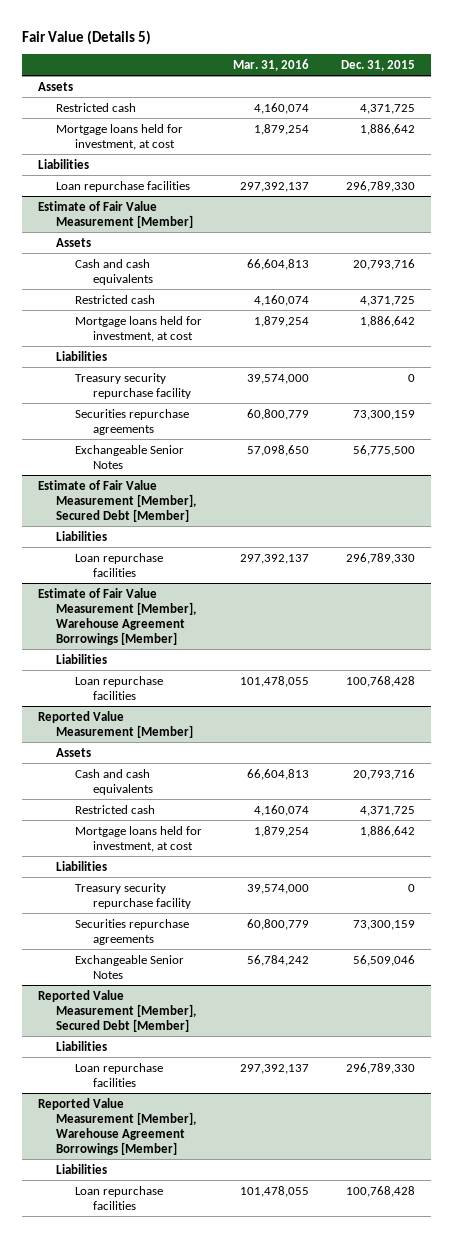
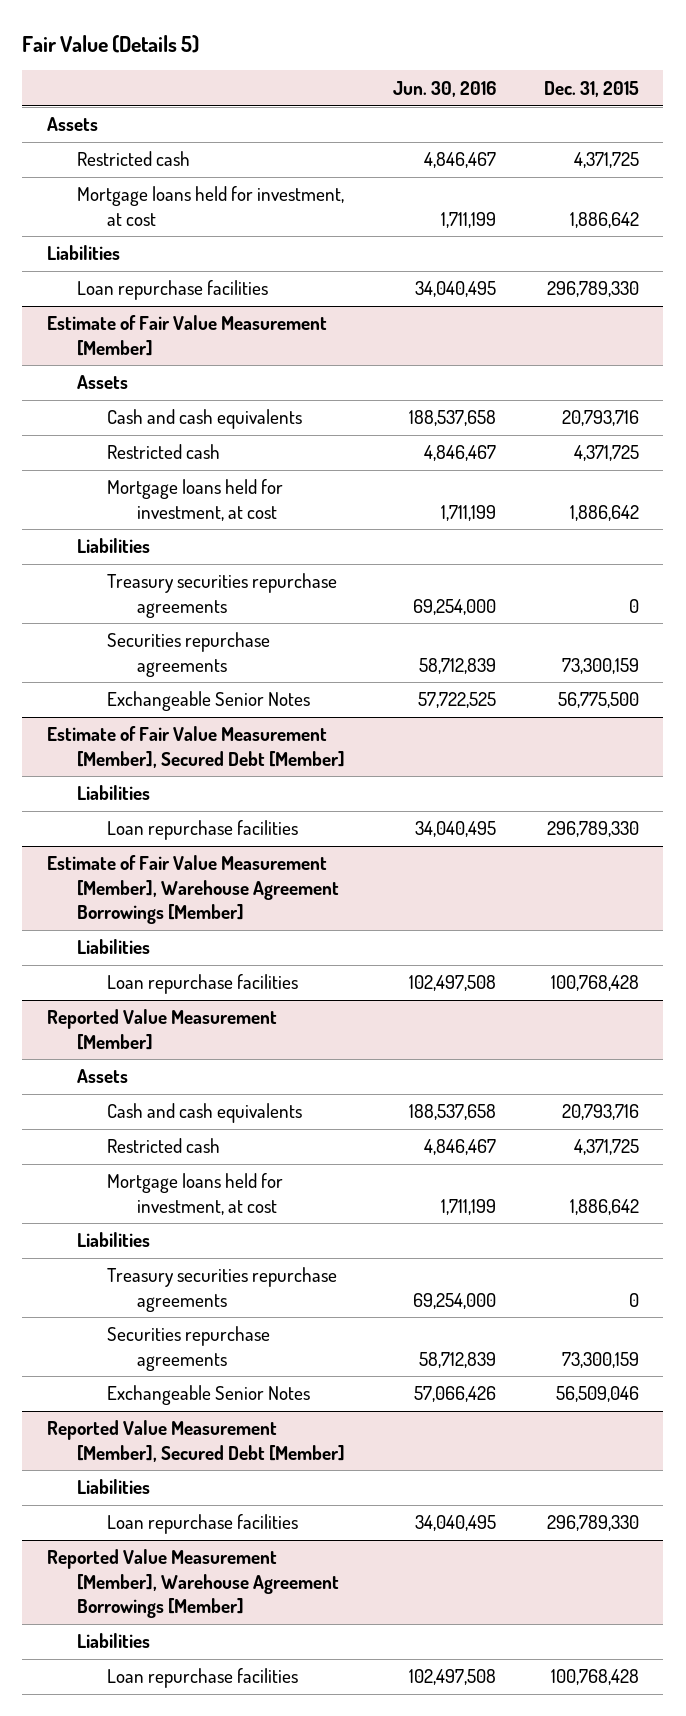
- | Mar. 31, 2016 | Dec. 31, 2015
+ | Jun. 30, 2016 | Dec. 31, 2015
@ Estimate of Fair Value Measurement [Member]
- Treasury security repurchase facility | 39,574,000 | 0
+ Treasury securities repurchase agreements | 69,254,000 | 0
@ Reported Value Measurement [Member]
- Treasury security repurchase facility | 39,574,000 | 0
+ Treasury securities repurchase agreements | 69,254,000 | 0

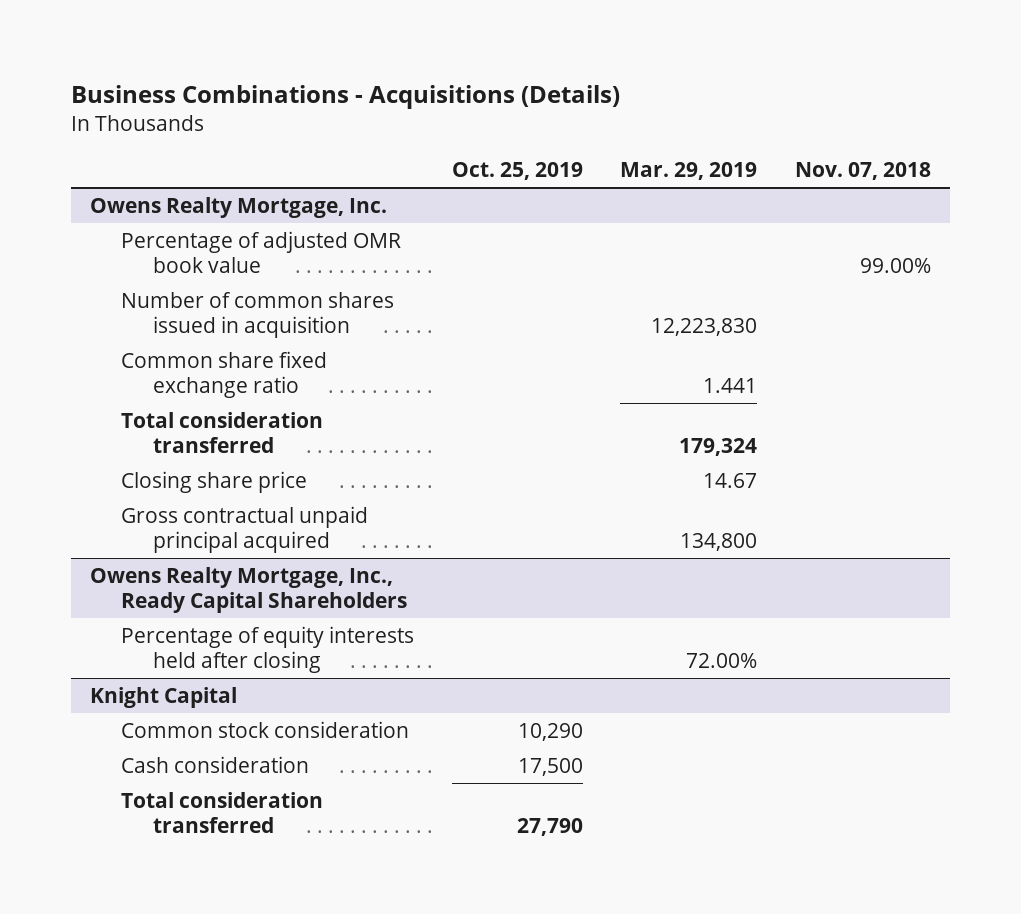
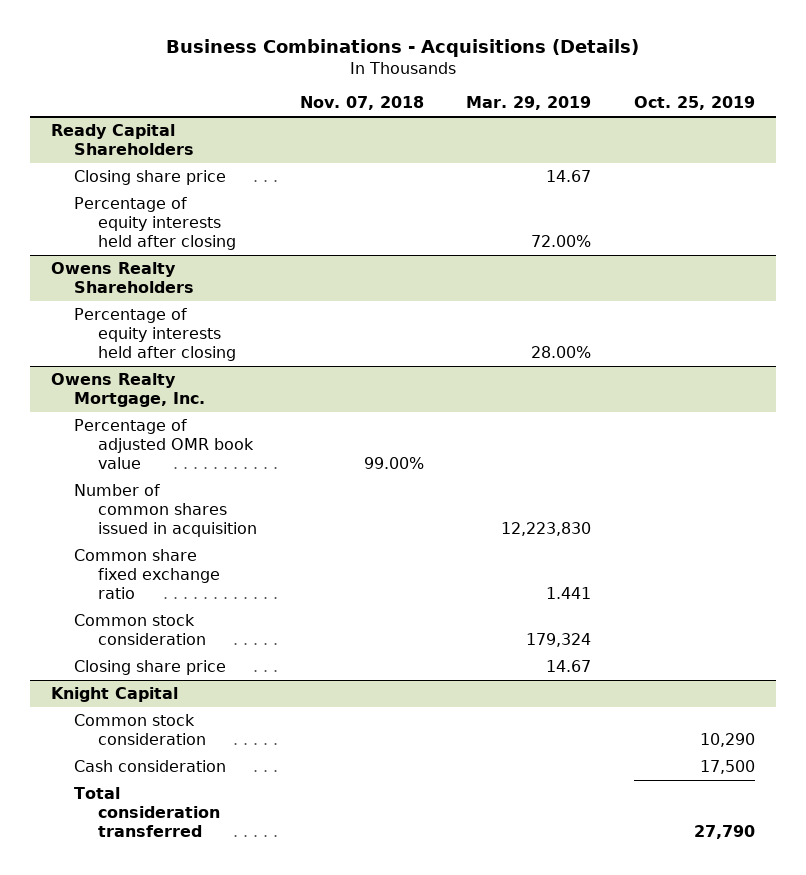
- | Oct. 25, 2019 | Mar. 29, 2019 | Nov. 07, 2018
+ | Nov. 07, 2018 | Mar. 29, 2019 | Oct. 25, 2019
+ Ready Capital Shareholders
+ Closing share price | | 14.67 |
+ Percentage of equity interests held after closing | | 72.00% |
+ Owens Realty Shareholders
+ Percentage of equity interests held after closing | | 28.00% |
@ Owens Realty Mortgage, Inc.
- Total consideration transferred | | 179,324 |
+ Common stock consideration | | 179,324 |
- Gross contractual unpaid principal acquired | | 134,800 |
- Owens Realty Mortgage, Inc., Ready Capital Shareholders
- Percentage of equity interests held after closing | | 72.00% |

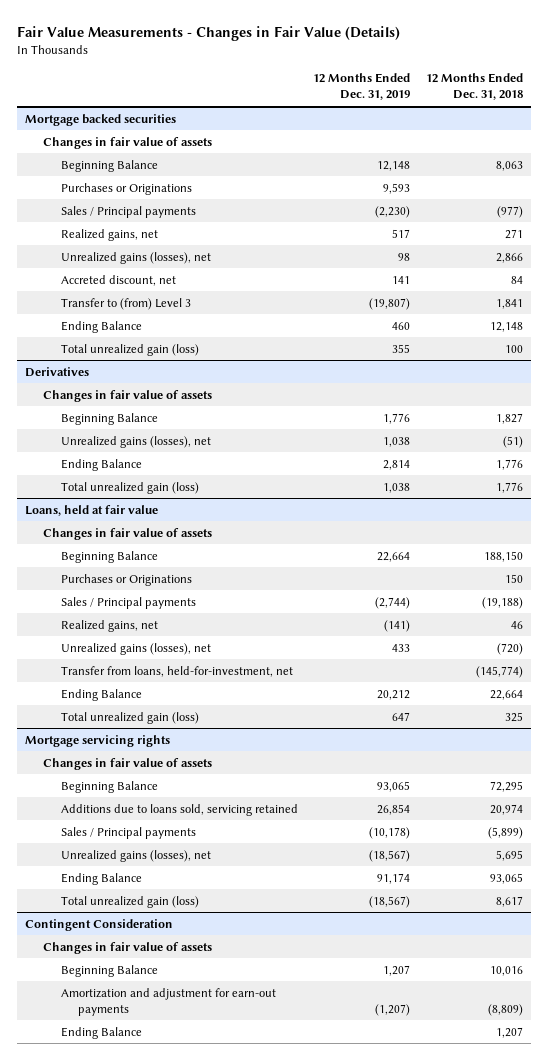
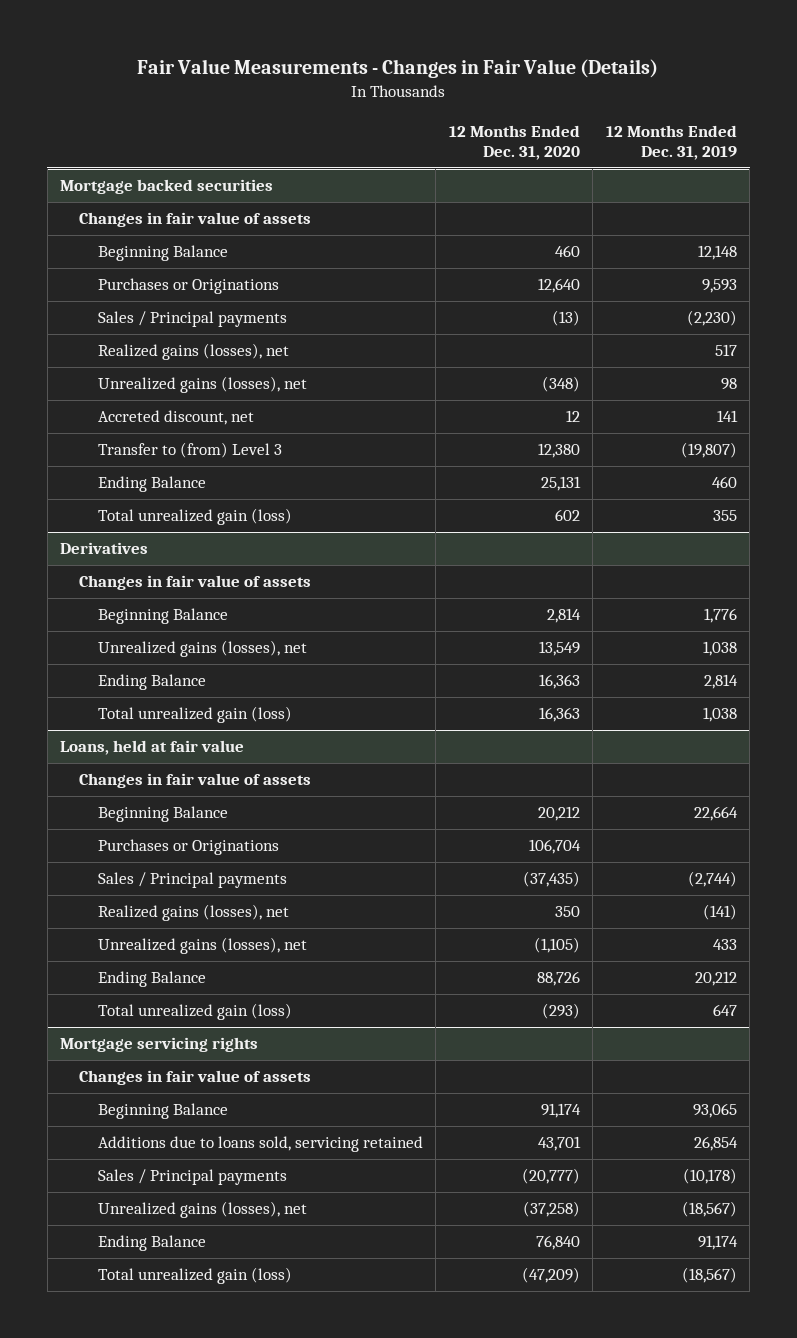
- | 12 Months Ended Dec. 31, 2019 | 12 Months Ended Dec. 31, 2018
+ | 12 Months Ended Dec. 31, 2020 | 12 Months Ended Dec. 31, 2019
@ Mortgage backed securities
- Realized gains, net | 517 | 271
+ Realized gains (losses), net | | 517
@ Loans, held at fair value
- Realized gains, net | (141) | 46
+ Realized gains (losses), net | 350 | (141)
- Transfer from loans, held-for-investment, net | | (145,774)
- Contingent Consideration
- Changes in fair value of assets
- Beginning Balance | 1,207 | 10,016
- Amortization and adjustment for earn-out payments | (1,207) | (8,809)
- Ending Balance | | 1,207

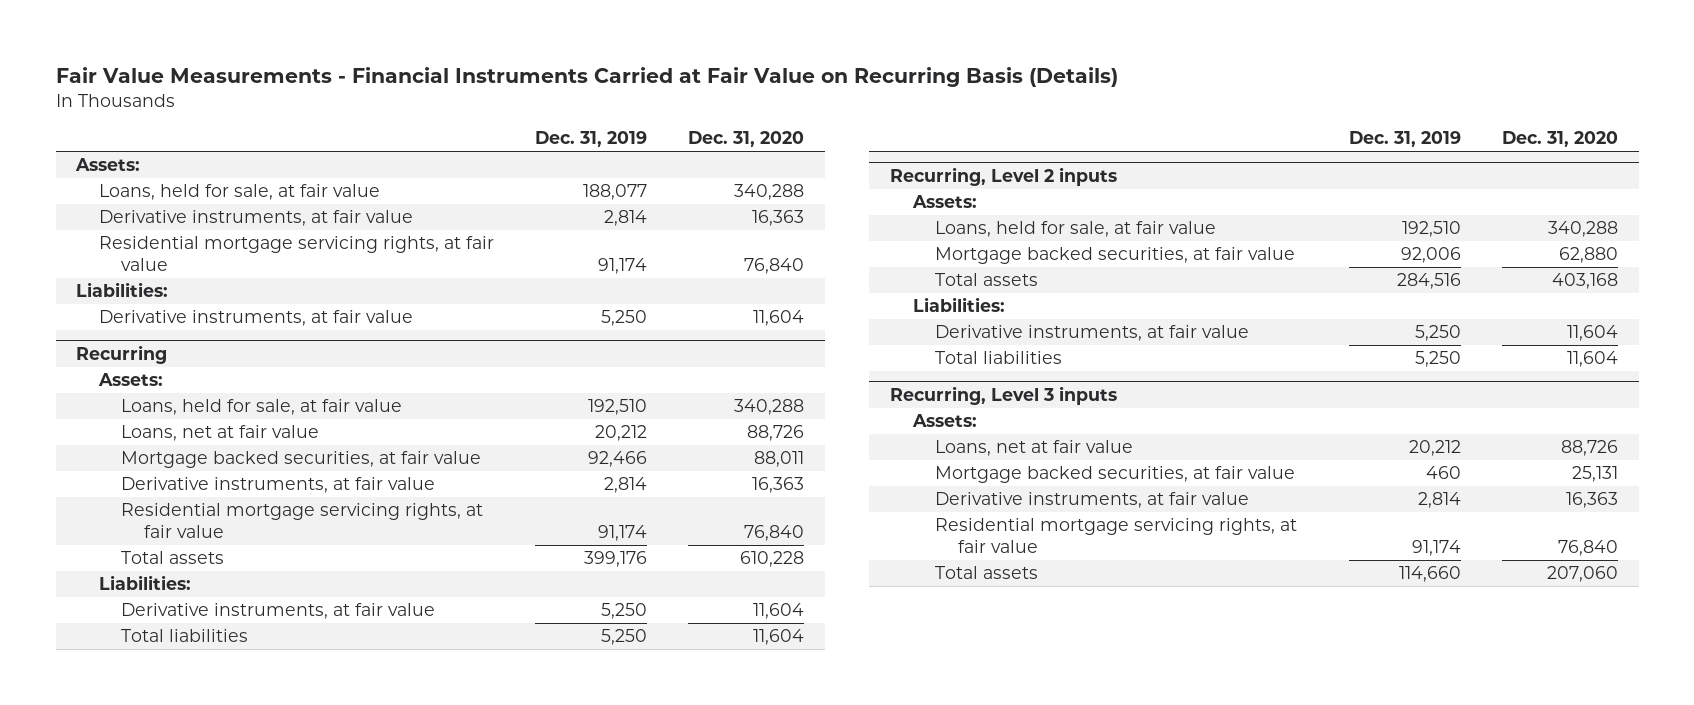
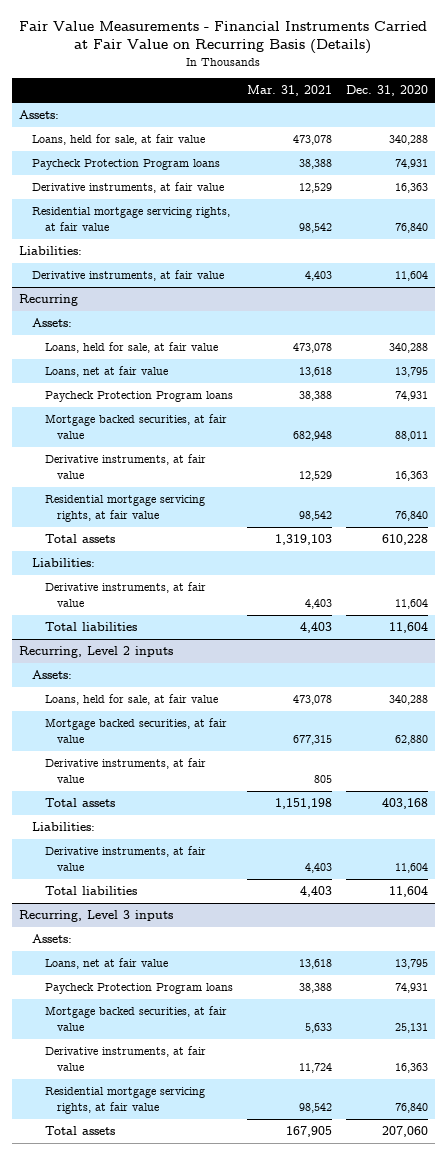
- | Dec. 31, 2019 | Dec. 31, 2020
+ | Mar. 31, 2021 | Dec. 31, 2020
+ Paycheck Protection Program loans | 38,388 | 74,931
@ Recurring
- Loans, net at fair value | 20,212 | 88,726
+ Loans, net at fair value | 13,618 | 13,795
+ Paycheck Protection Program loans | 38,388 | 74,931
@ Recurring, Level 2 inputs
+ Derivative instruments, at fair value | 805 |
@ Recurring, Level 3 inputs
- Loans, net at fair value | 20,212 | 88,726
+ Loans, net at fair value | 13,618 | 13,795
+ Paycheck Protection Program loans | 38,388 | 74,931

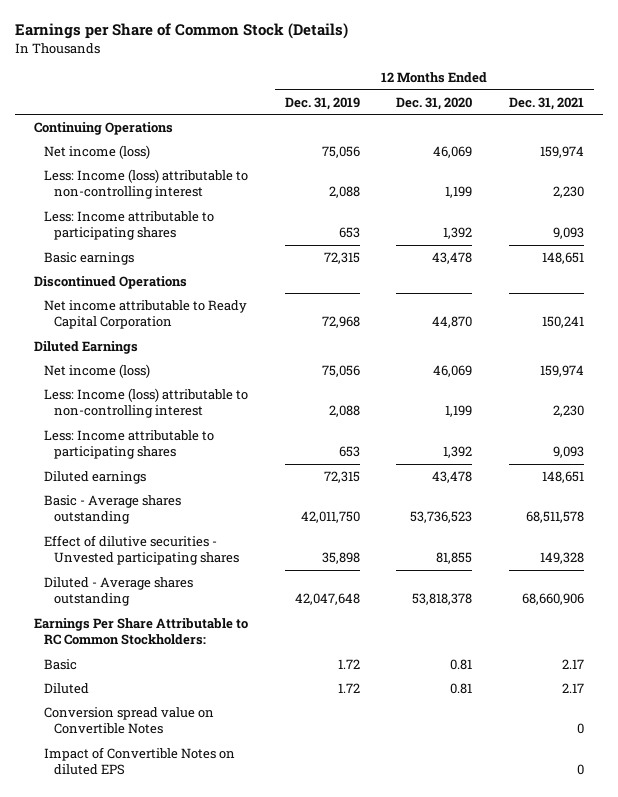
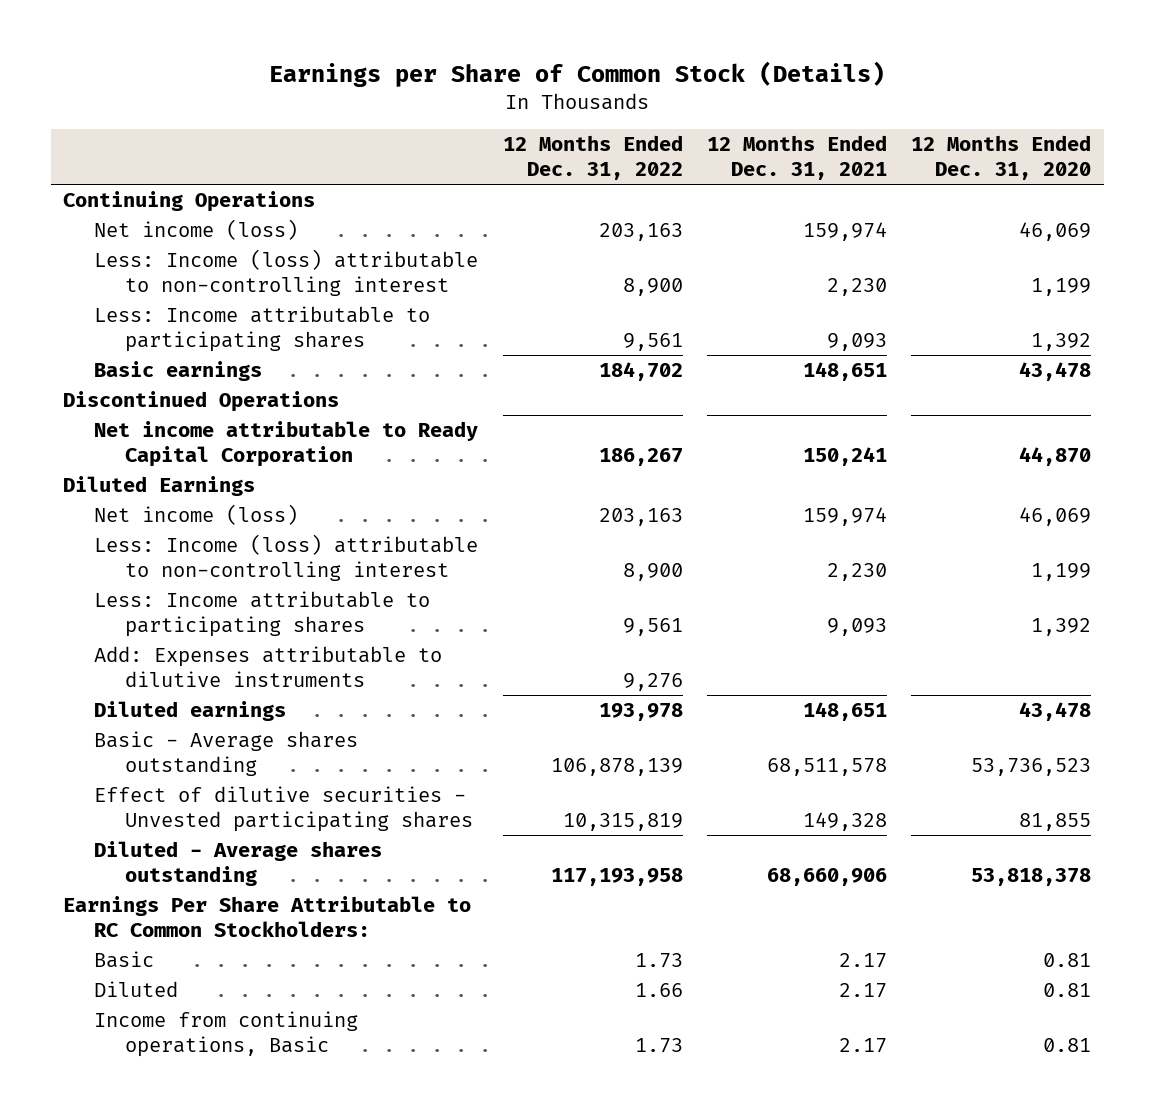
- | 12 Months Ended Dec. 31, 2019 | 12 Months Ended Dec. 31, 2020 | 12 Months Ended Dec. 31, 2021
+ | 12 Months Ended Dec. 31, 2022 | 12 Months Ended Dec. 31, 2021 | 12 Months Ended Dec. 31, 2020
+ Add: Expenses attributable to dilutive instruments | 9,276 | |
- Conversion spread value on Convertible Notes | | | 0
- Impact of Convertible Notes on diluted EPS | | | 0
+ Income from continuing operations, Basic | 1.73 | 2.17 | 0.81

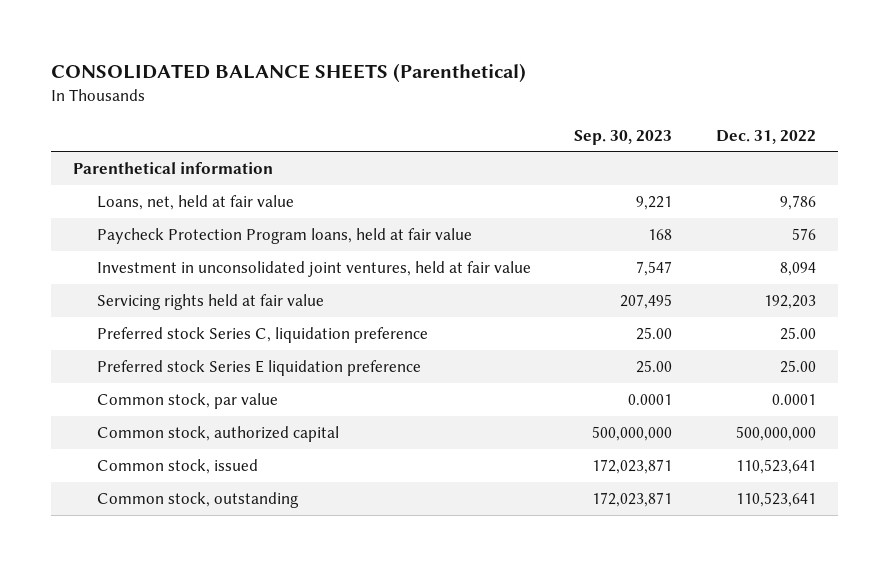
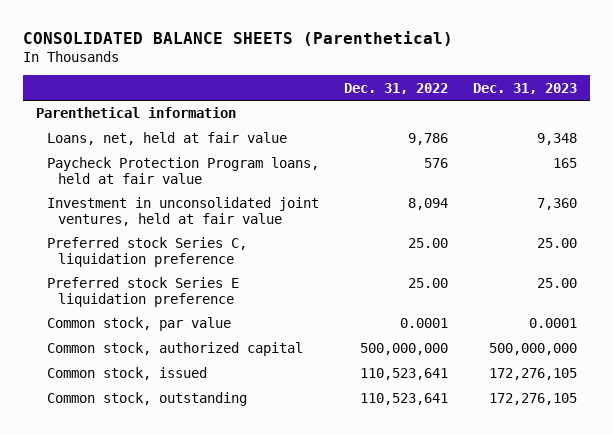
- | Sep. 30, 2023 | Dec. 31, 2022
+ | Dec. 31, 2022 | Dec. 31, 2023
- Servicing rights held at fair value | 207,495 | 192,203

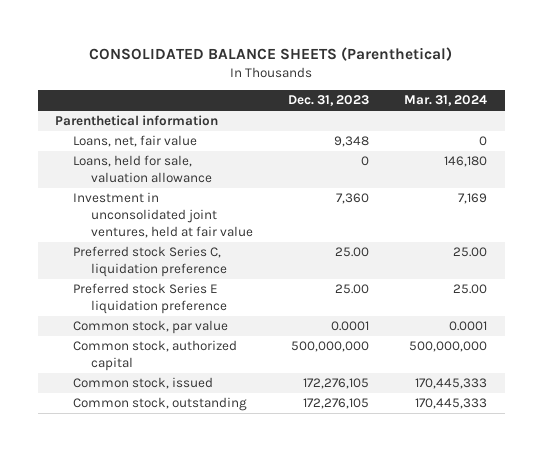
- | Dec. 31, 2022 | Dec. 31, 2023
+ | Dec. 31, 2023 | Mar. 31, 2024
- Loans, net, held at fair value | 9,786 | 9,348
- Paycheck Protection Program loans, held at fair value | 576 | 165
+ Loans, net, fair value | 9,348 | 0
+ Loans, held for sale, valuation allowance | 0 | 146,180

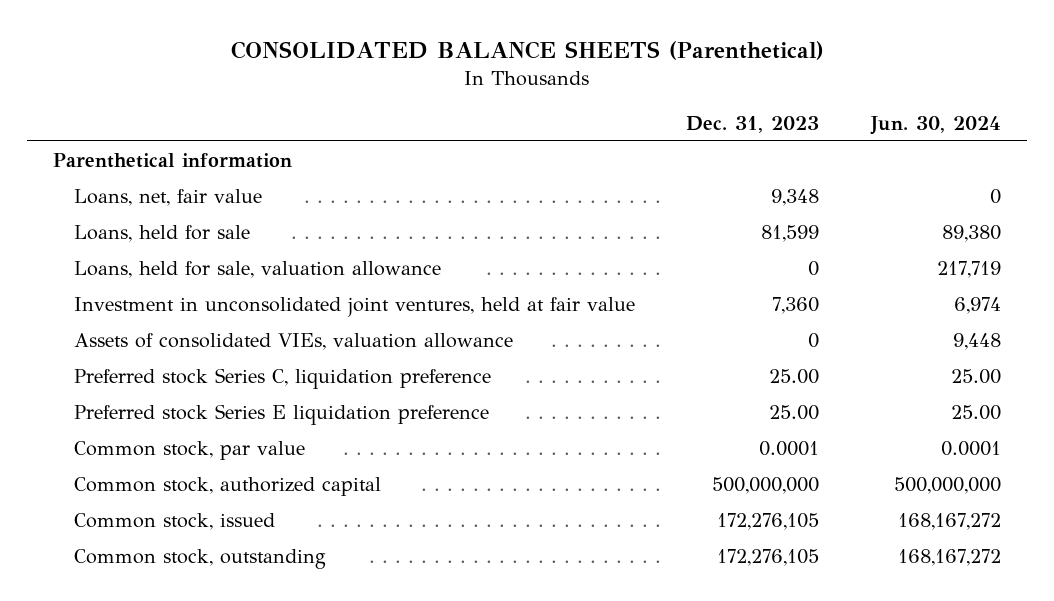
- | Dec. 31, 2023 | Mar. 31, 2024
+ | Dec. 31, 2023 | Jun. 30, 2024
+ Loans, held for sale | 81,599 | 89,380
+ Assets of consolidated VIEs, valuation allowance | 0 | 9,448

